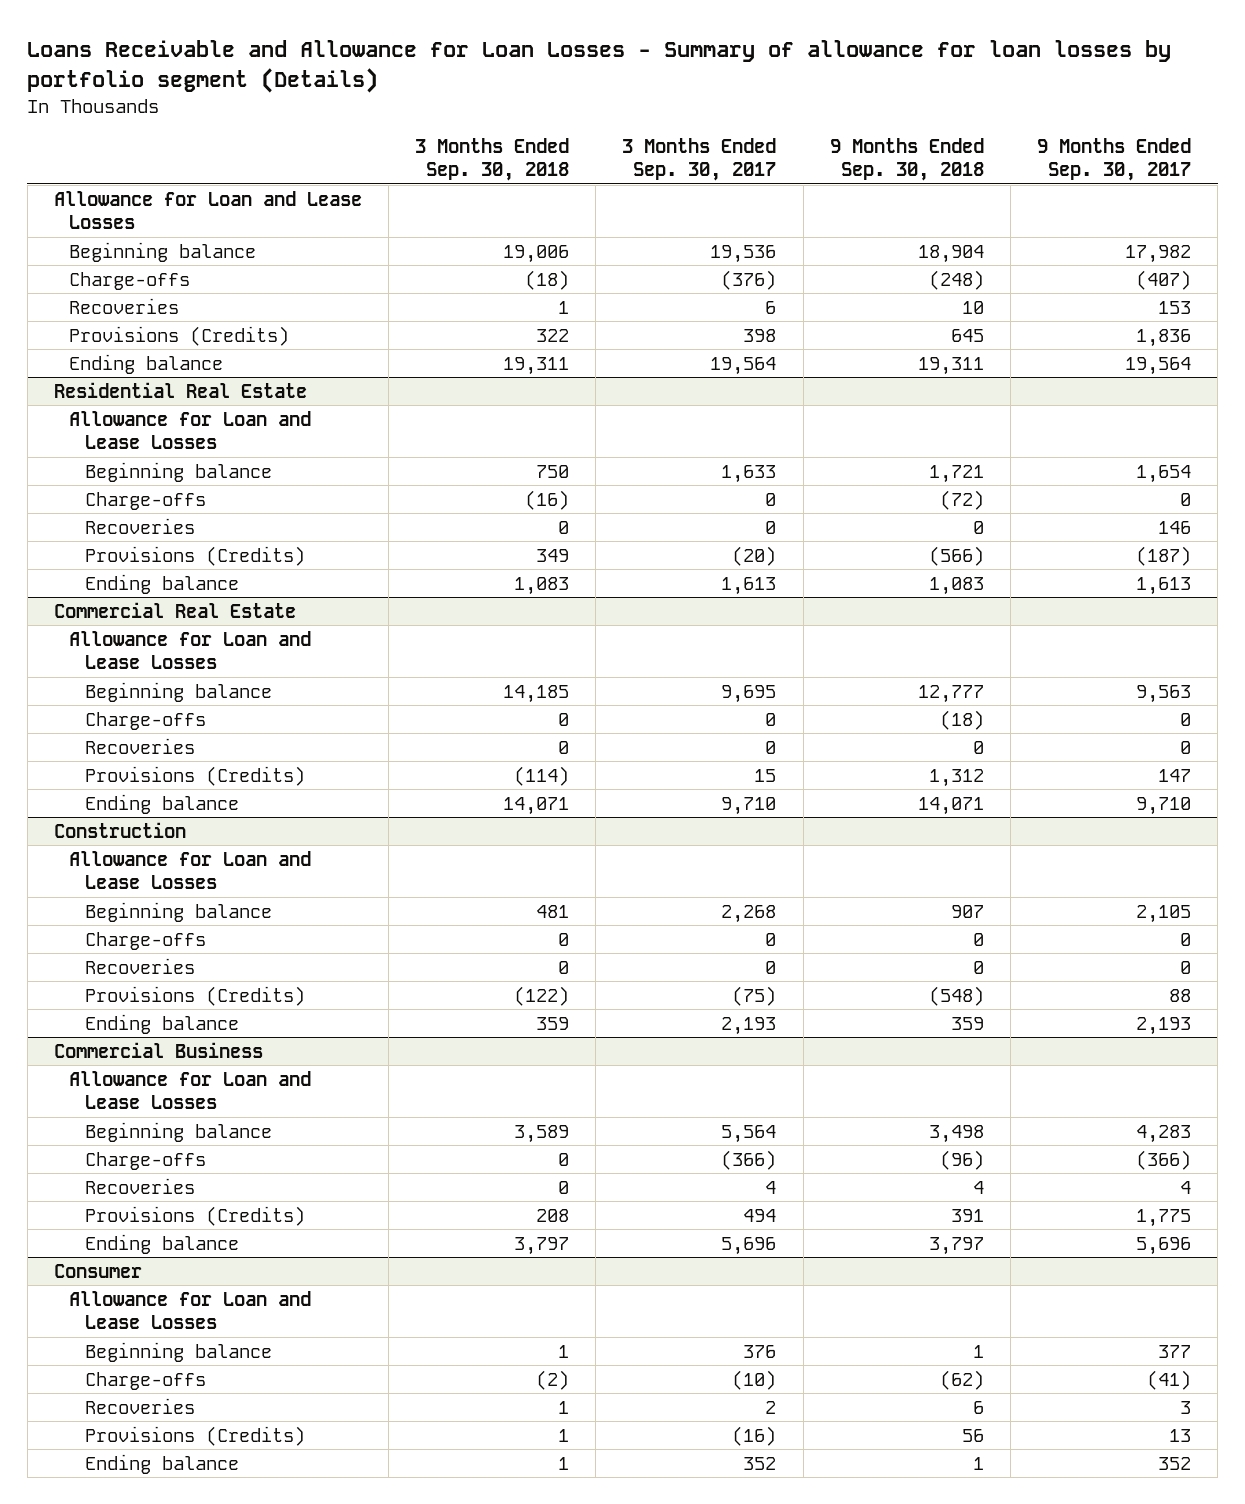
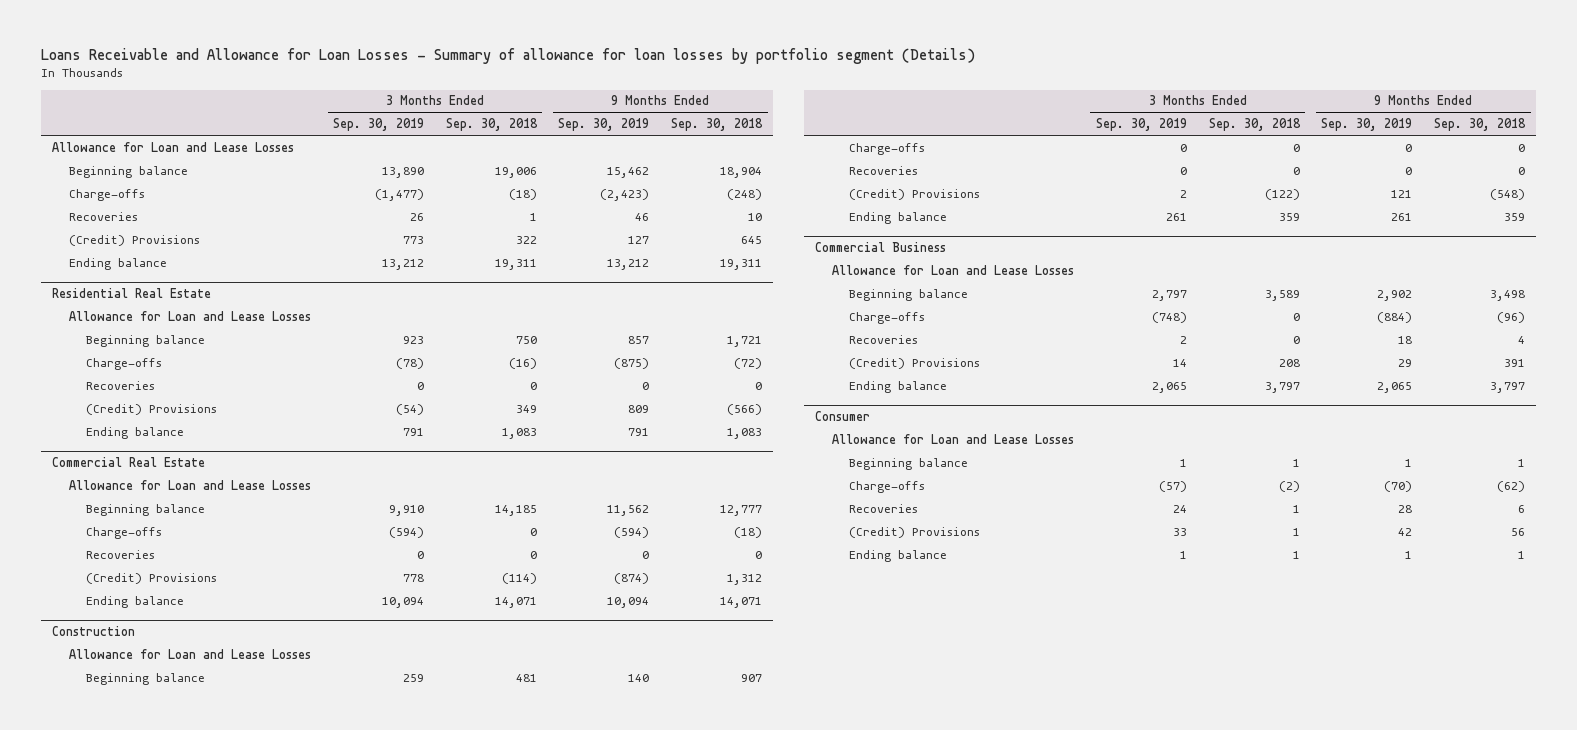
- | 3 Months Ended Sep. 30, 2018 | 3 Months Ended Sep. 30, 2017 | 9 Months Ended Sep. 30, 2018 | 9 Months Ended Sep. 30, 2017
+ | 3 Months Ended Sep. 30, 2019 | 3 Months Ended Sep. 30, 2018 | 9 Months Ended Sep. 30, 2019 | 9 Months Ended Sep. 30, 2018
- Provisions (Credits) | 322 | 398 | 645 | 1,836
+ (Credit) Provisions | 773 | 322 | 127 | 645
@ Residential Real Estate
- Provisions (Credits) | 349 | (20) | (566) | (187)
+ (Credit) Provisions | (54) | 349 | 809 | (566)
@ Commercial Real Estate
- Provisions (Credits) | (114) | 15 | 1,312 | 147
+ (Credit) Provisions | 778 | (114) | (874) | 1,312
@ Construction
- Provisions (Credits) | (122) | (75) | (548) | 88
+ (Credit) Provisions | 2 | (122) | 121 | (548)
@ Commercial Business
- Provisions (Credits) | 208 | 494 | 391 | 1,775
+ (Credit) Provisions | 14 | 208 | 29 | 391
@ Consumer
- Provisions (Credits) | 1 | (16) | 56 | 13
+ (Credit) Provisions | 33 | 1 | 42 | 56

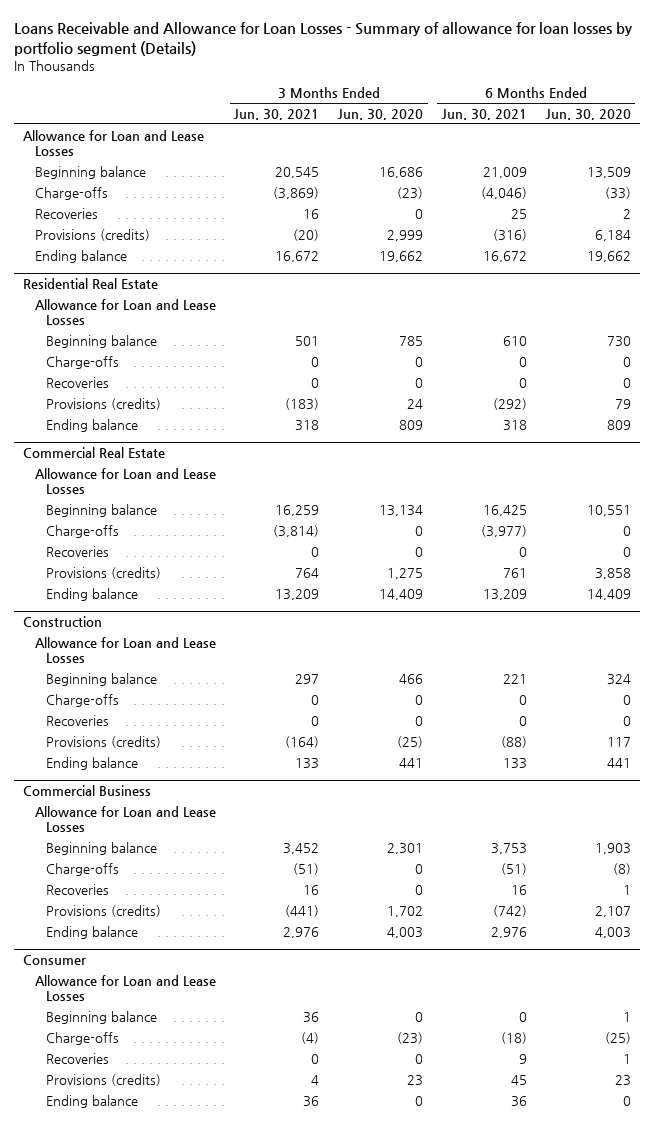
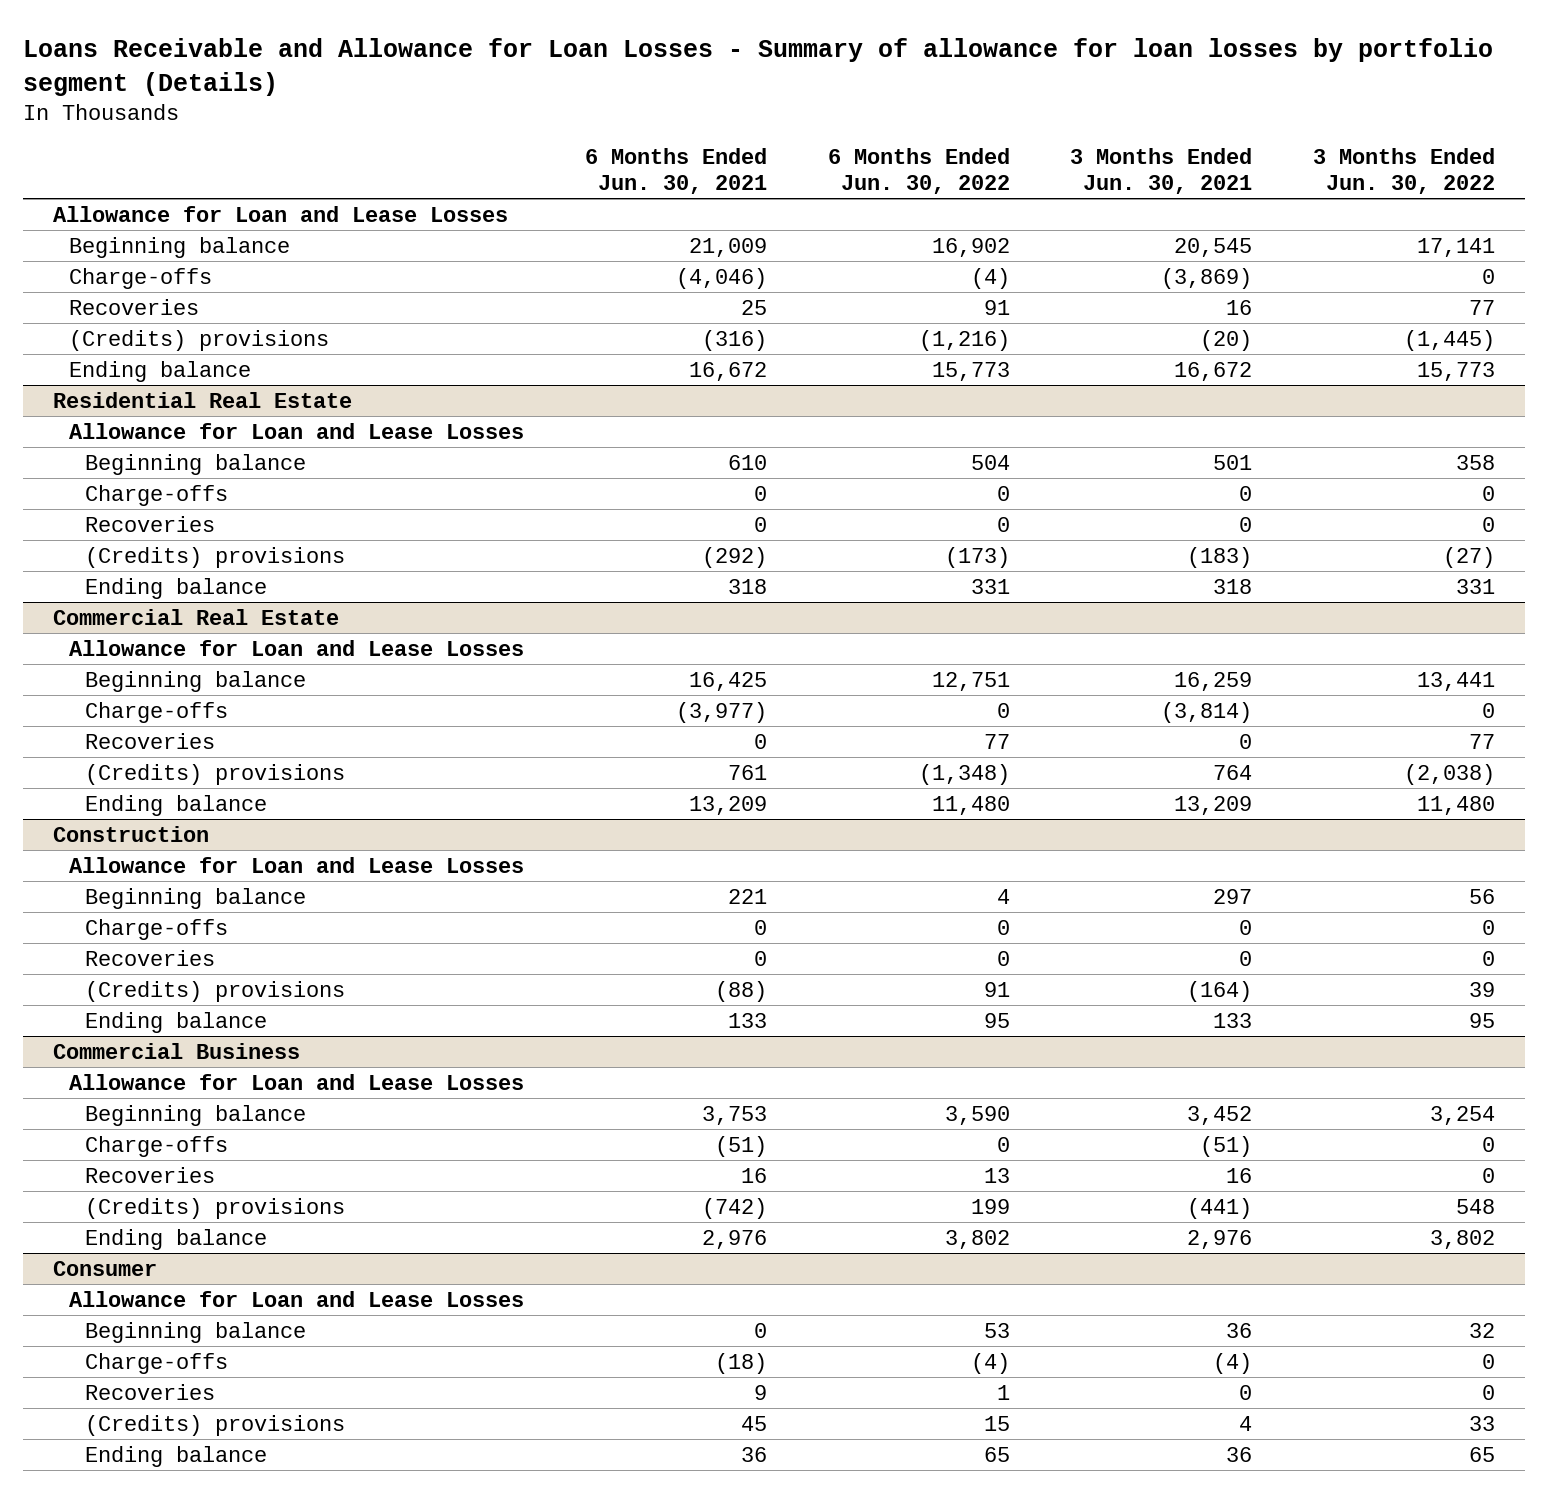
- | 3 Months Ended Jun. 30, 2021 | 3 Months Ended Jun. 30, 2020 | 6 Months Ended Jun. 30, 2021 | 6 Months Ended Jun. 30, 2020
+ | 6 Months Ended Jun. 30, 2021 | 6 Months Ended Jun. 30, 2022 | 3 Months Ended Jun. 30, 2021 | 3 Months Ended Jun. 30, 2022
- Provisions (credits) | (20) | 2,999 | (316) | 6,184
+ (Credits) provisions | (316) | (1,216) | (20) | (1,445)
@ Residential Real Estate
- Provisions (credits) | (183) | 24 | (292) | 79
+ (Credits) provisions | (292) | (173) | (183) | (27)
@ Commercial Real Estate
- Provisions (credits) | 764 | 1,275 | 761 | 3,858
+ (Credits) provisions | 761 | (1,348) | 764 | (2,038)
@ Construction
- Provisions (credits) | (164) | (25) | (88) | 117
+ (Credits) provisions | (88) | 91 | (164) | 39
@ Commercial Business
- Provisions (credits) | (441) | 1,702 | (742) | 2,107
+ (Credits) provisions | (742) | 199 | (441) | 548
@ Consumer
- Provisions (credits) | 4 | 23 | 45 | 23
+ (Credits) provisions | 45 | 15 | 4 | 33

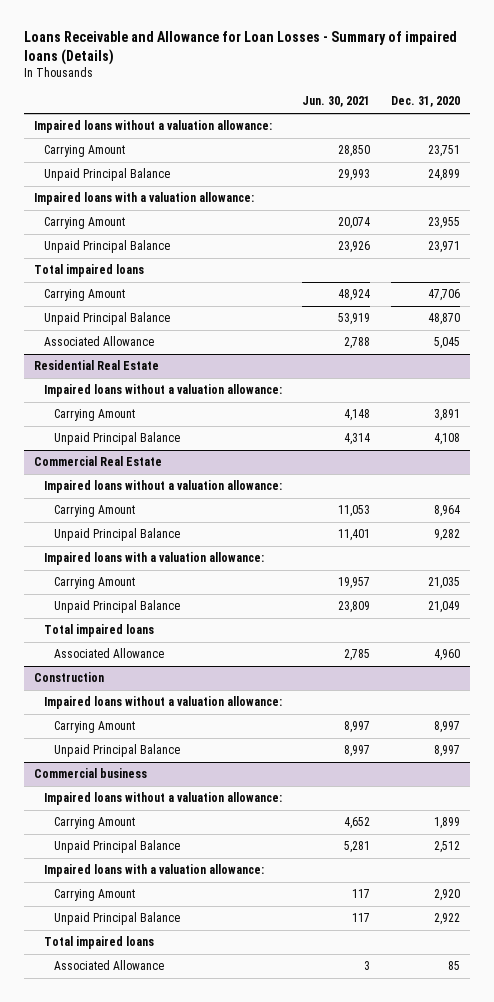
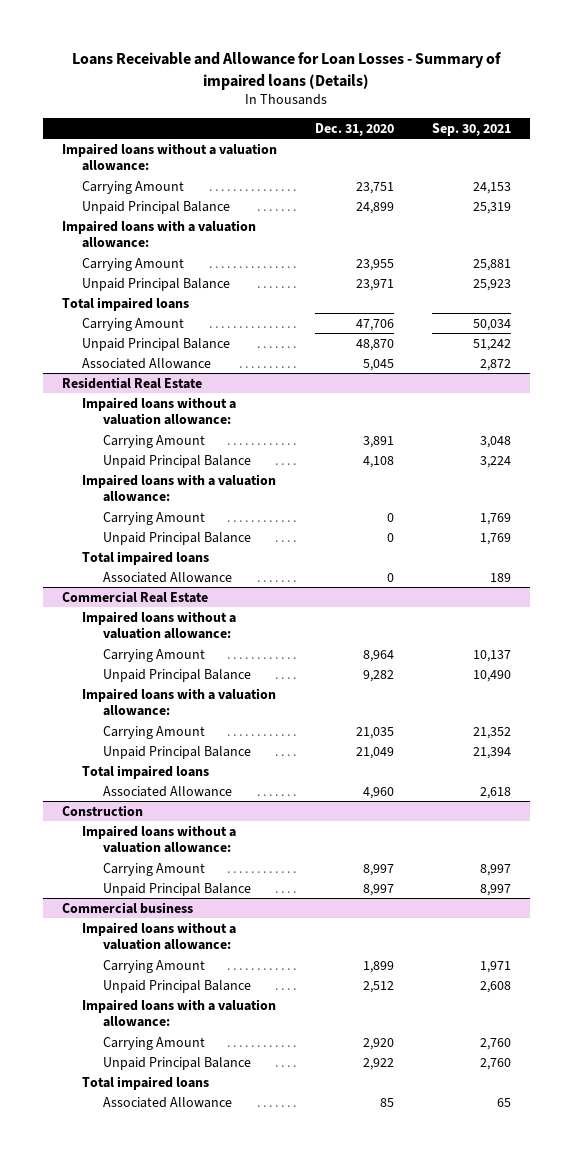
- | Jun. 30, 2021 | Dec. 31, 2020
+ | Dec. 31, 2020 | Sep. 30, 2021
@ Residential Real Estate
+ Impaired loans with a valuation allowance:
+ Carrying Amount | 0 | 1,769
+ Unpaid Principal Balance | 0 | 1,769
+ Total impaired loans
+ Associated Allowance | 0 | 189

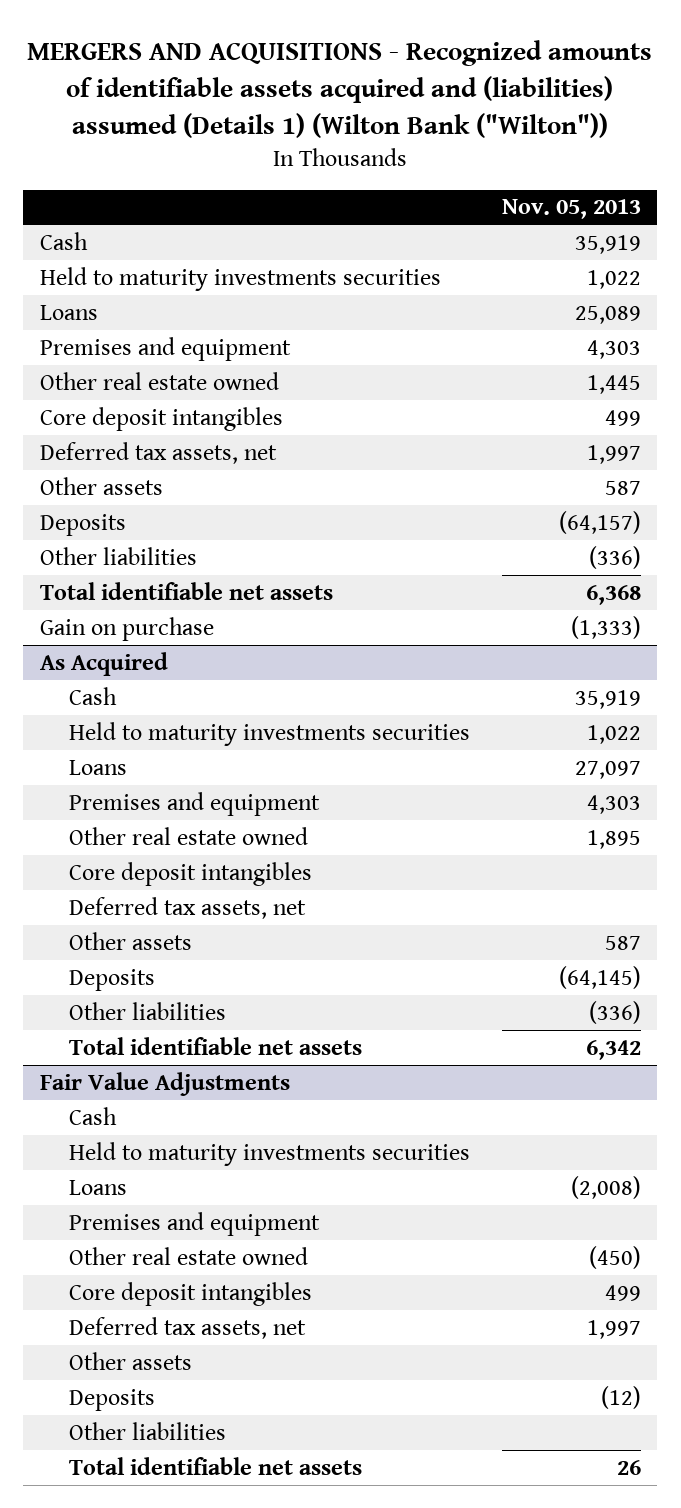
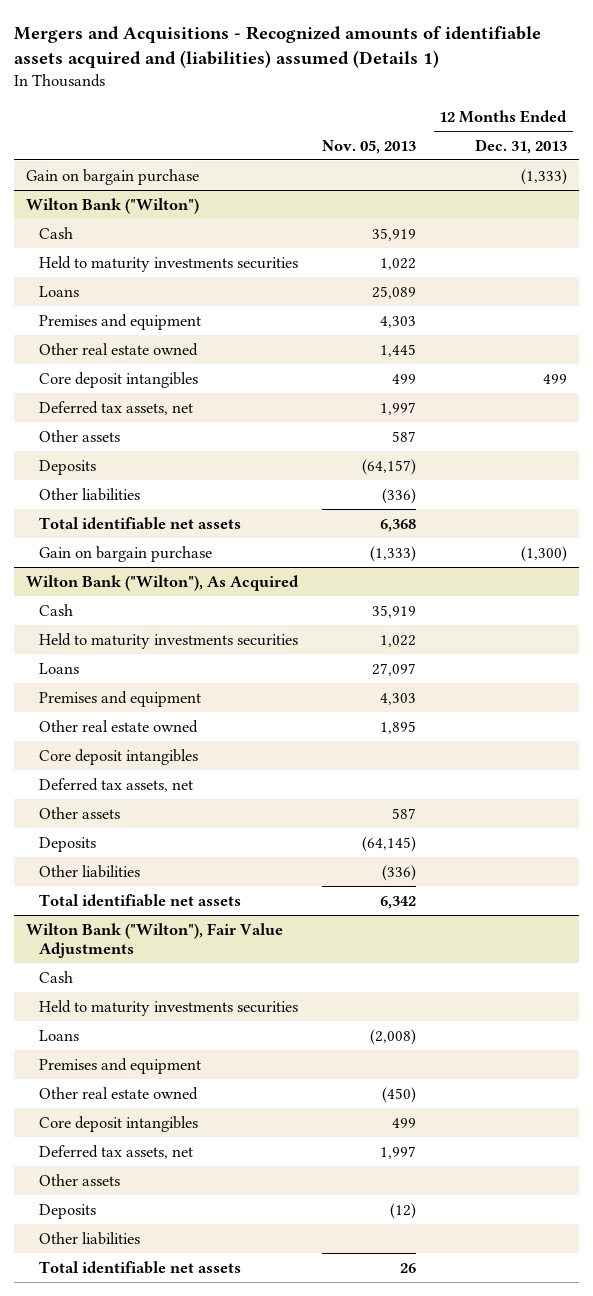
- MERGERS AND ACQUISITIONS - Recognized amounts of identifiable assets acquired and (liabilities) assumed (Details 1) (Wilton Bank ("Wilton"))
+ Mergers and Acquisitions - Recognized amounts of identifiable assets acquired and (liabilities) assumed (Details 1)
- | Nov. 05, 2013
+ | Nov. 05, 2013 | 12 Months Ended Dec. 31, 2013
+ Gain on bargain purchase | | (1,333)
+ Wilton Bank ("Wilton")
- Gain on purchase | (1,333)
- As Acquired
+ Gain on bargain purchase | (1,333) | (1,300)
+ Wilton Bank ("Wilton"), As Acquired
- Fair Value Adjustments
+ Wilton Bank ("Wilton"), Fair Value Adjustments

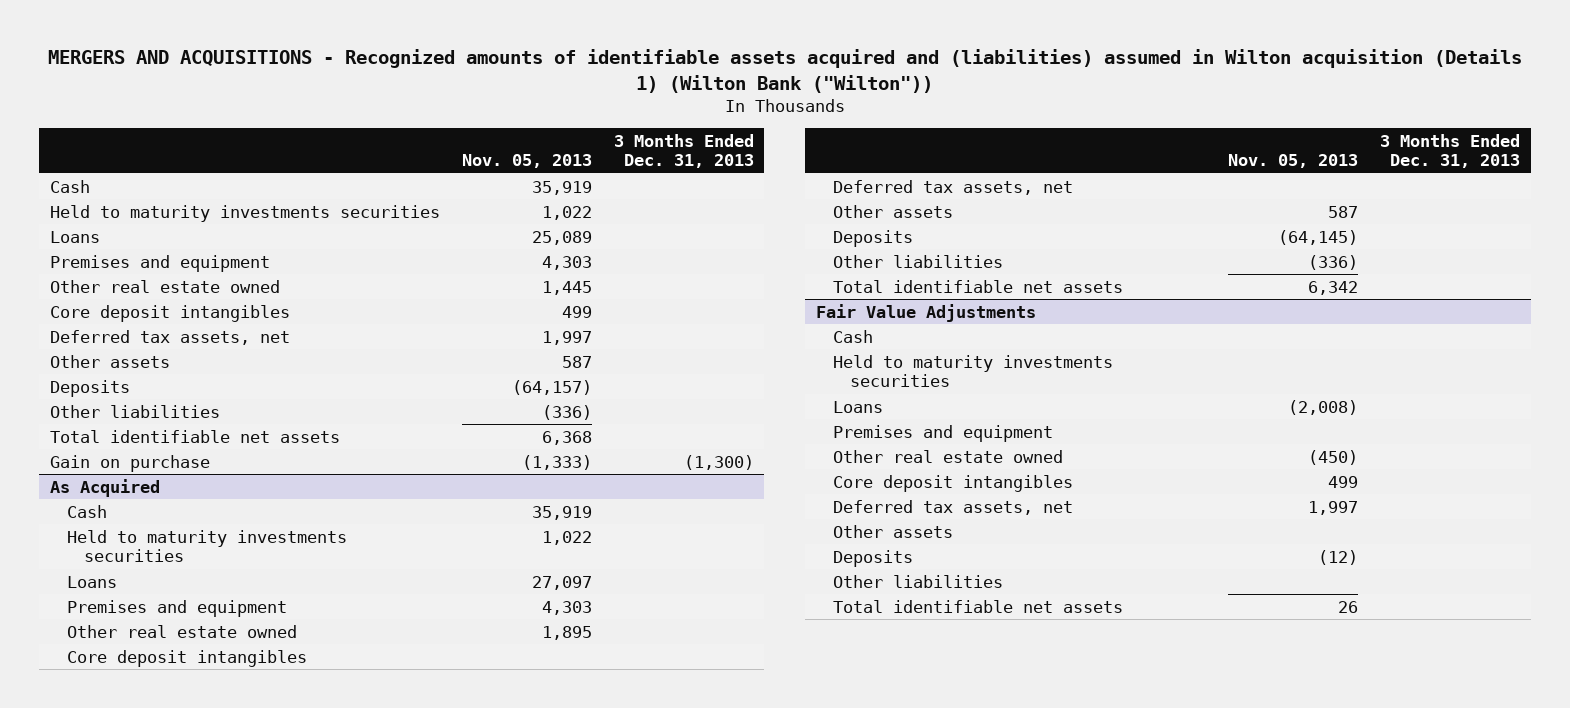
- Mergers and Acquisitions - Recognized amounts of identifiable assets acquired and (liabilities) assumed (Details 1)
+ MERGERS AND ACQUISITIONS - Recognized amounts of identifiable assets acquired and (liabilities) assumed in Wilton acquisition (Details 1) (Wilton Bank ("Wilton"))
- | Nov. 05, 2013 | 12 Months Ended Dec. 31, 2013
+ | Nov. 05, 2013 | 3 Months Ended Dec. 31, 2013
- Gain on bargain purchase | | (1,333)
- Wilton Bank ("Wilton")
- Gain on bargain purchase | (1,333) | (1,300)
- Wilton Bank ("Wilton"), As Acquired
+ Gain on purchase | (1,333) | (1,300)
+ As Acquired
- Wilton Bank ("Wilton"), Fair Value Adjustments
+ Fair Value Adjustments

